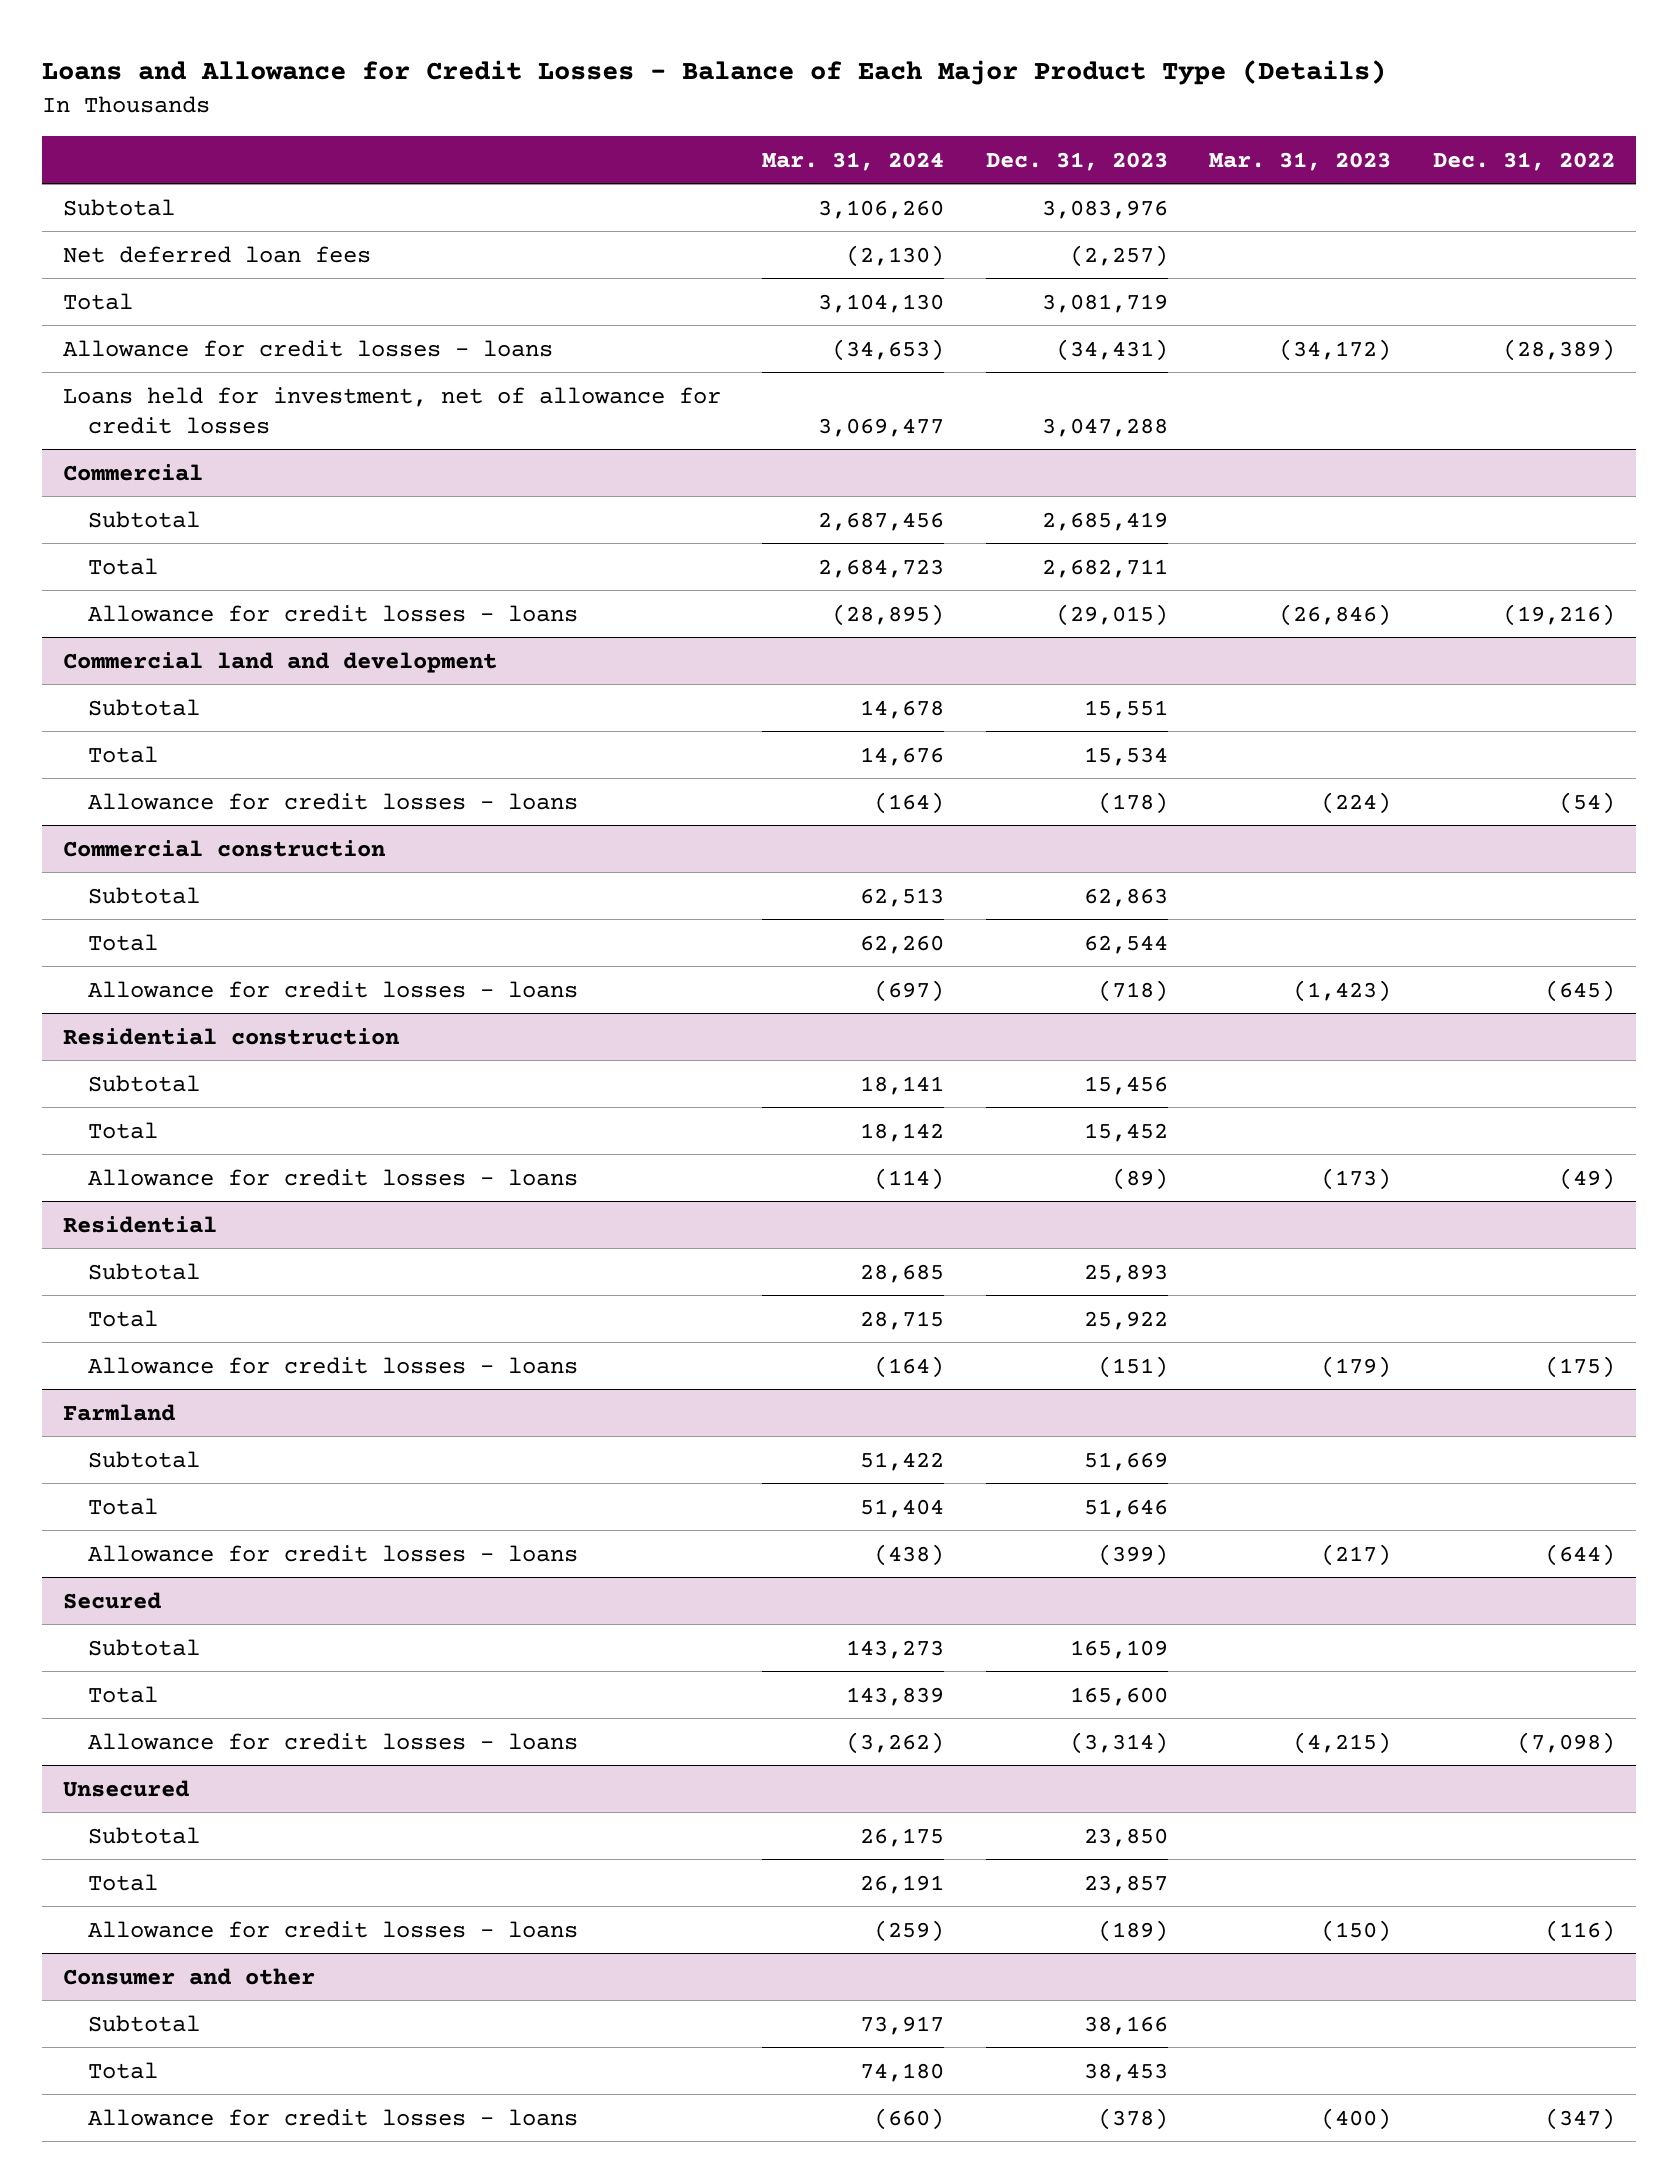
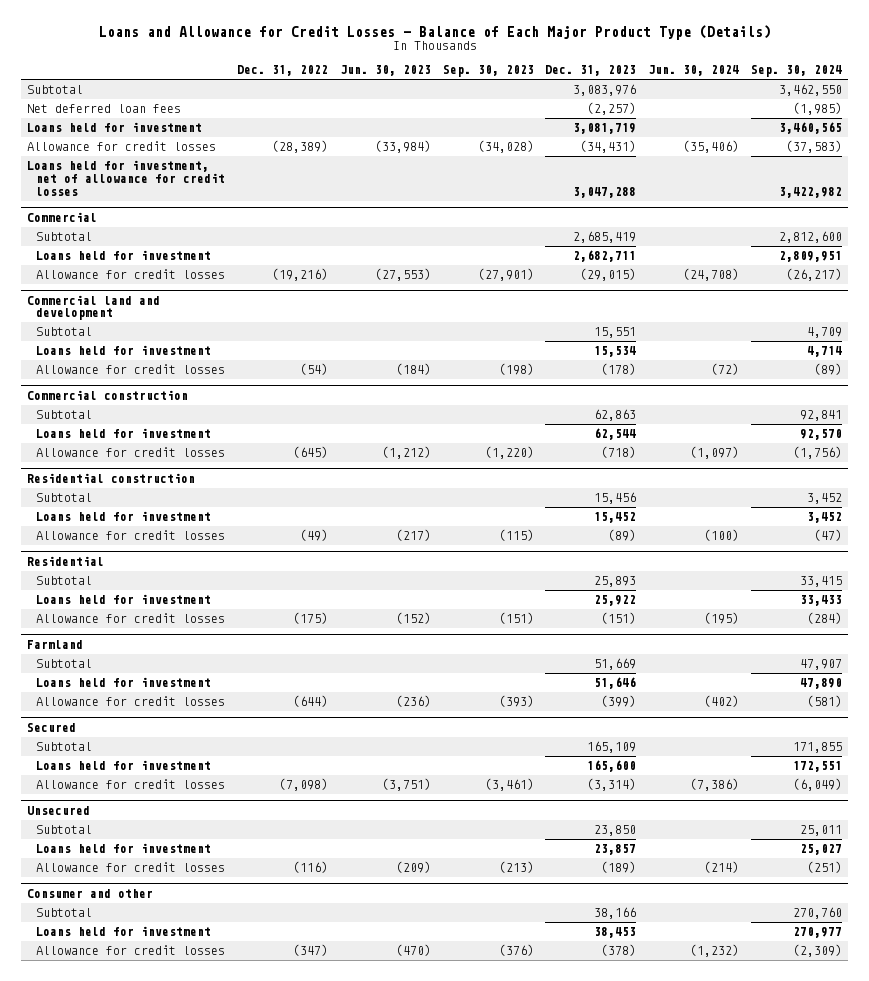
- | Mar. 31, 2024 | Dec. 31, 2023 | Mar. 31, 2023 | Dec. 31, 2022
+ | Dec. 31, 2022 | Jun. 30, 2023 | Sep. 30, 2023 | Dec. 31, 2023 | Jun. 30, 2024 | Sep. 30, 2024
- Total | 3,104,130 | 3,081,719 | |
- Allowance for credit losses - loans | (34,653) | (34,431) | (34,172) | (28,389)
+ Loans held for investment | | | | 3,081,719 | | 3,460,565
+ Allowance for credit losses | (28,389) | (33,984) | (34,028) | (34,431) | (35,406) | (37,583)
@ Commercial
- Total | 2,684,723 | 2,682,711 | |
- Allowance for credit losses - loans | (28,895) | (29,015) | (26,846) | (19,216)
+ Loans held for investment | | | | 2,682,711 | | 2,809,951
+ Allowance for credit losses | (19,216) | (27,553) | (27,901) | (29,015) | (24,708) | (26,217)
@ Commercial land and development
- Total | 14,676 | 15,534 | |
- Allowance for credit losses - loans | (164) | (178) | (224) | (54)
+ Loans held for investment | | | | 15,534 | | 4,714
+ Allowance for credit losses | (54) | (184) | (198) | (178) | (72) | (89)
@ Commercial construction
- Total | 62,260 | 62,544 | |
- Allowance for credit losses - loans | (697) | (718) | (1,423) | (645)
+ Loans held for investment | | | | 62,544 | | 92,570
+ Allowance for credit losses | (645) | (1,212) | (1,220) | (718) | (1,097) | (1,756)
@ Residential construction
- Total | 18,142 | 15,452 | |
- Allowance for credit losses - loans | (114) | (89) | (173) | (49)
+ Loans held for investment | | | | 15,452 | | 3,452
+ Allowance for credit losses | (49) | (217) | (115) | (89) | (100) | (47)
@ Residential
- Total | 28,715 | 25,922 | |
- Allowance for credit losses - loans | (164) | (151) | (179) | (175)
+ Loans held for investment | | | | 25,922 | | 33,433
+ Allowance for credit losses | (175) | (152) | (151) | (151) | (195) | (284)
@ Farmland
- Total | 51,404 | 51,646 | |
- Allowance for credit losses - loans | (438) | (399) | (217) | (644)
+ Loans held for investment | | | | 51,646 | | 47,890
+ Allowance for credit losses | (644) | (236) | (393) | (399) | (402) | (581)
@ Secured
- Total | 143,839 | 165,600 | |
- Allowance for credit losses - loans | (3,262) | (3,314) | (4,215) | (7,098)
+ Loans held for investment | | | | 165,600 | | 172,551
+ Allowance for credit losses | (7,098) | (3,751) | (3,461) | (3,314) | (7,386) | (6,049)
@ Unsecured
- Total | 26,191 | 23,857 | |
- Allowance for credit losses - loans | (259) | (189) | (150) | (116)
+ Loans held for investment | | | | 23,857 | | 25,027
+ Allowance for credit losses | (116) | (209) | (213) | (189) | (214) | (251)
@ Consumer and other
- Total | 74,180 | 38,453 | |
- Allowance for credit losses - loans | (660) | (378) | (400) | (347)
+ Loans held for investment | | | | 38,453 | | 270,977
+ Allowance for credit losses | (347) | (470) | (376) | (378) | (1,232) | (2,309)

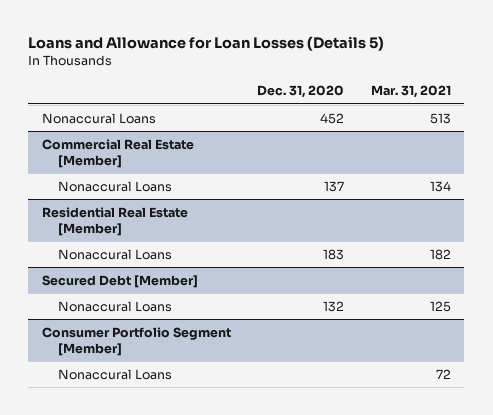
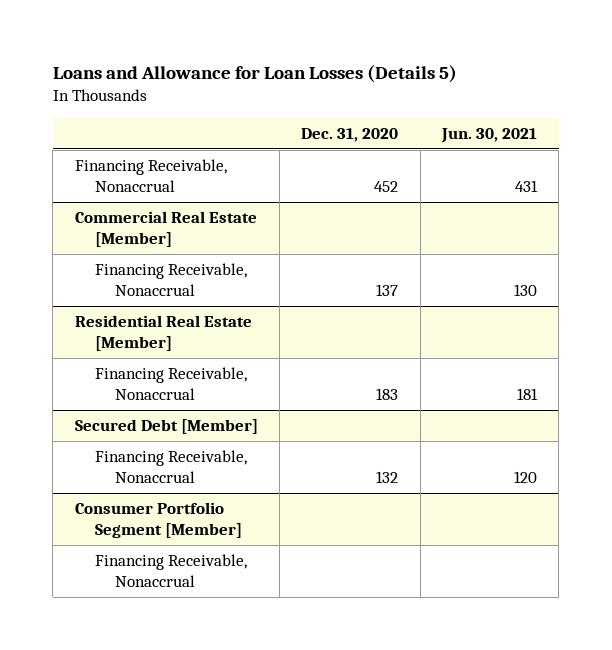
- | Dec. 31, 2020 | Mar. 31, 2021
+ | Dec. 31, 2020 | Jun. 30, 2021
- Nonaccural Loans | 452 | 513
+ Financing Receivable, Nonaccrual | 452 | 431
@ Commercial Real Estate [Member]
- Nonaccural Loans | 137 | 134
+ Financing Receivable, Nonaccrual | 137 | 130
@ Residential Real Estate [Member]
- Nonaccural Loans | 183 | 182
+ Financing Receivable, Nonaccrual | 183 | 181
@ Secured Debt [Member]
- Nonaccural Loans | 132 | 125
+ Financing Receivable, Nonaccrual | 132 | 120
@ Consumer Portfolio Segment [Member]
- Nonaccural Loans | | 72
+ Financing Receivable, Nonaccrual

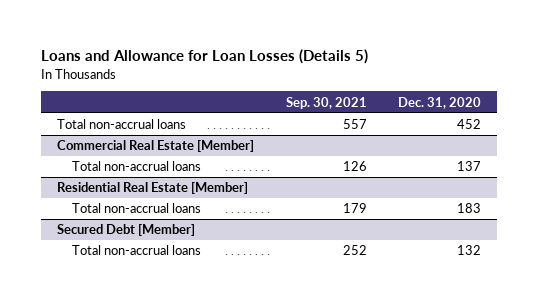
- | Dec. 31, 2020 | Jun. 30, 2021
+ | Sep. 30, 2021 | Dec. 31, 2020
- Financing Receivable, Nonaccrual | 452 | 431
+ Total non-accrual loans | 557 | 452
@ Commercial Real Estate [Member]
- Financing Receivable, Nonaccrual | 137 | 130
+ Total non-accrual loans | 126 | 137
@ Residential Real Estate [Member]
- Financing Receivable, Nonaccrual | 183 | 181
+ Total non-accrual loans | 179 | 183
@ Secured Debt [Member]
- Financing Receivable, Nonaccrual | 132 | 120
- Consumer Portfolio Segment [Member]
- Financing Receivable, Nonaccrual
@ Secured Debt [Member]
+ Total non-accrual loans | 252 | 132

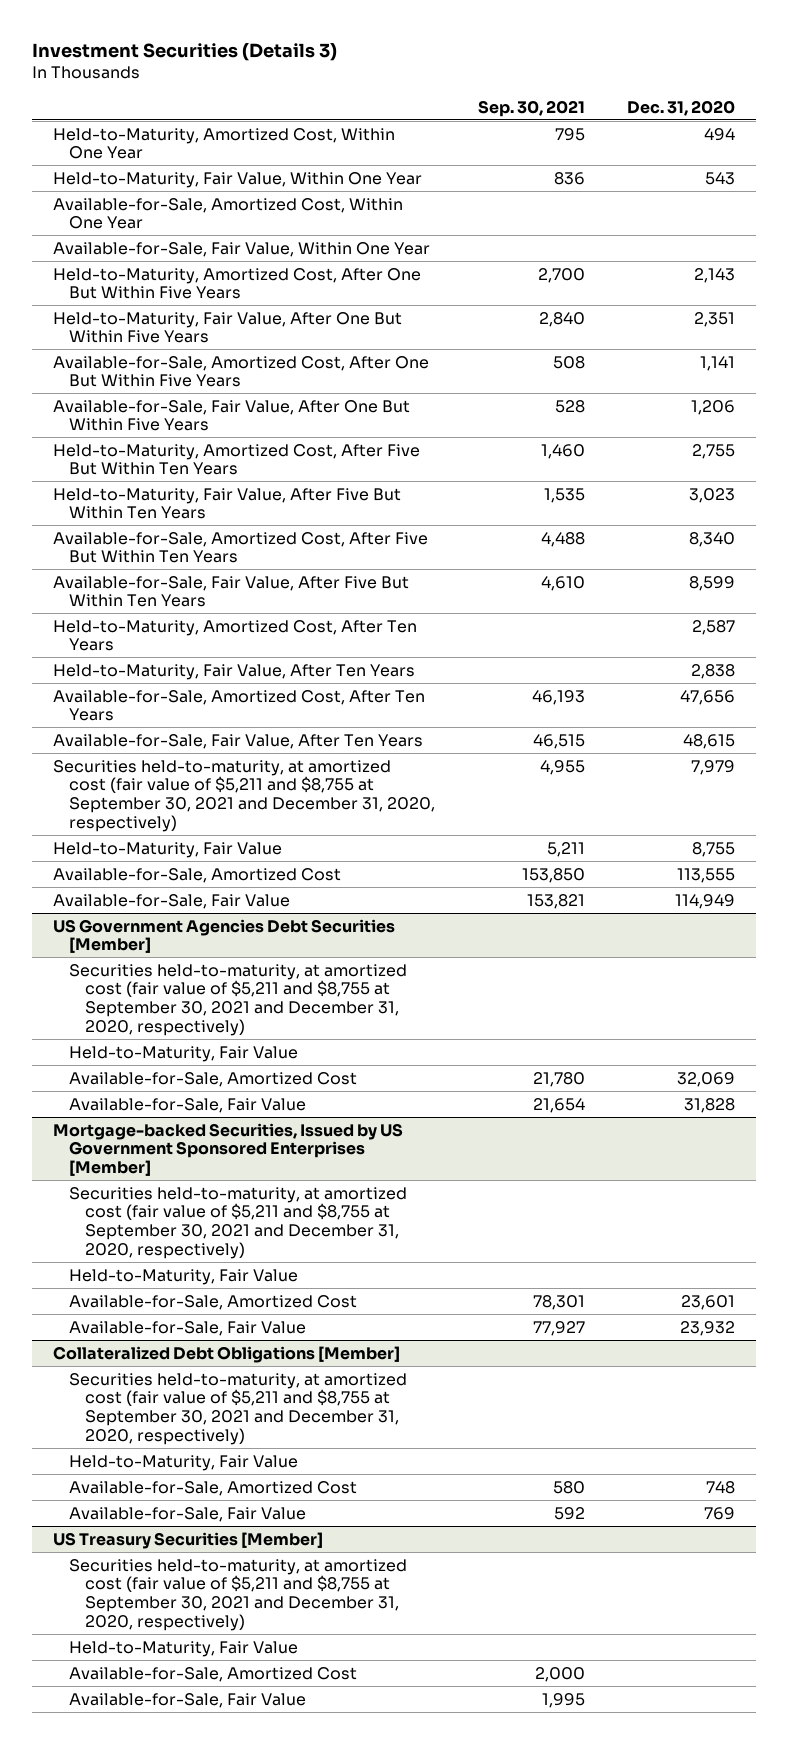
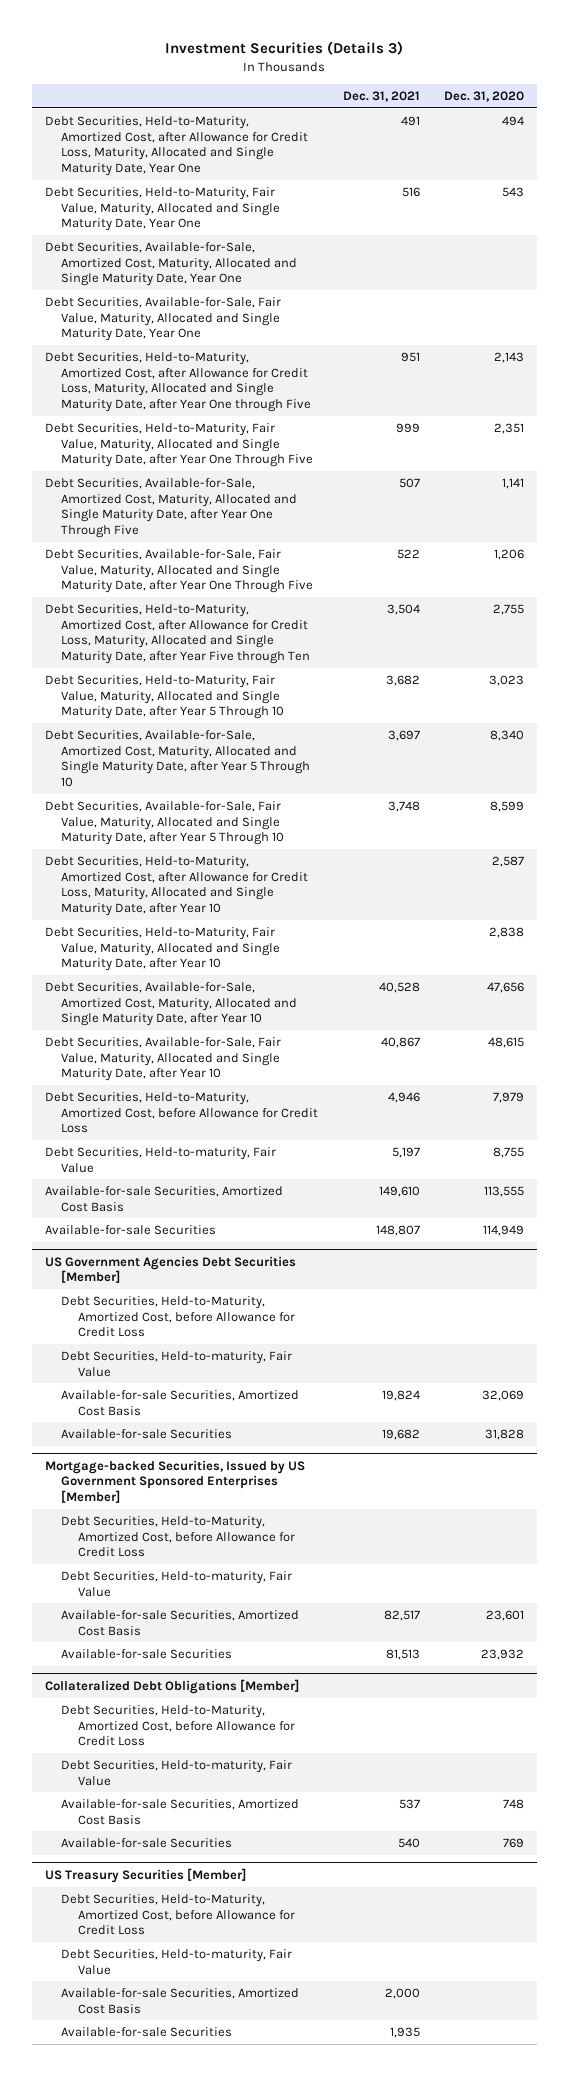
- | Sep. 30, 2021 | Dec. 31, 2020
+ | Dec. 31, 2021 | Dec. 31, 2020
- Held-to-Maturity, Amortized Cost, Within One Year | 795 | 494
- Held-to-Maturity, Fair Value, Within One Year | 836 | 543
- Available-for-Sale, Amortized Cost, Within One Year
- Available-for-Sale, Fair Value, Within One Year
- Held-to-Maturity, Amortized Cost, After One But Within Five Years | 2,700 | 2,143
- Held-to-Maturity, Fair Value, After One But Within Five Years | 2,840 | 2,351
- Available-for-Sale, Amortized Cost, After One But Within Five Years | 508 | 1,141
- Available-for-Sale, Fair Value, After One But Within Five Years | 528 | 1,206
- Held-to-Maturity, Amortized Cost, After Five But Within Ten Years | 1,460 | 2,755
- Held-to-Maturity, Fair Value, After Five But Within Ten Years | 1,535 | 3,023
- Available-for-Sale, Amortized Cost, After Five But Within Ten Years | 4,488 | 8,340
- Available-for-Sale, Fair Value, After Five But Within Ten Years | 4,610 | 8,599
- Held-to-Maturity, Amortized Cost, After Ten Years | | 2,587
- Held-to-Maturity, Fair Value, After Ten Years | | 2,838
- Available-for-Sale, Amortized Cost, After Ten Years | 46,193 | 47,656
- Available-for-Sale, Fair Value, After Ten Years | 46,515 | 48,615
- Securities held-to-maturity, at amortized cost (fair value of $5,211 and $8,755 at September 30, 2021 and December 31, 2020, respectively) | 4,955 | 7,979
- Held-to-Maturity, Fair Value | 5,211 | 8,755
- Available-for-Sale, Amortized Cost | 153,850 | 113,555
- Available-for-Sale, Fair Value | 153,821 | 114,949
+ Debt Securities, Held-to-Maturity, Amortized Cost, after Allowance for Credit Loss, Maturity, Allocated and Single Maturity Date, Year One | 491 | 494
+ Debt Securities, Held-to-Maturity, Fair Value, Maturity, Allocated and Single Maturity Date, Year One | 516 | 543
+ Debt Securities, Available-for-Sale, Amortized Cost, Maturity, Allocated and Single Maturity Date, Year One
+ Debt Securities, Available-for-Sale, Fair Value, Maturity, Allocated and Single Maturity Date, Year One
+ Debt Securities, Held-to-Maturity, Amortized Cost, after Allowance for Credit Loss, Maturity, Allocated and Single Maturity Date, after Year One through Five | 951 | 2,143
+ Debt Securities, Held-to-Maturity, Fair Value, Maturity, Allocated and Single Maturity Date, after Year One Through Five | 999 | 2,351
+ Debt Securities, Available-for-Sale, Amortized Cost, Maturity, Allocated and Single Maturity Date, after Year One Through Five | 507 | 1,141
+ Debt Securities, Available-for-Sale, Fair Value, Maturity, Allocated and Single Maturity Date, after Year One Through Five | 522 | 1,206
+ Debt Securities, Held-to-Maturity, Amortized Cost, after Allowance for Credit Loss, Maturity, Allocated and Single Maturity Date, after Year Five through Ten | 3,504 | 2,755
+ Debt Securities, Held-to-Maturity, Fair Value, Maturity, Allocated and Single Maturity Date, after Year 5 Through 10 | 3,682 | 3,023
+ Debt Securities, Available-for-Sale, Amortized Cost, Maturity, Allocated and Single Maturity Date, after Year 5 Through 10 | 3,697 | 8,340
+ Debt Securities, Available-for-Sale, Fair Value, Maturity, Allocated and Single Maturity Date, after Year 5 Through 10 | 3,748 | 8,599
+ Debt Securities, Held-to-Maturity, Amortized Cost, after Allowance for Credit Loss, Maturity, Allocated and Single Maturity Date, after Year 10 | | 2,587
+ Debt Securities, Held-to-Maturity, Fair Value, Maturity, Allocated and Single Maturity Date, after Year 10 | | 2,838
+ Debt Securities, Available-for-Sale, Amortized Cost, Maturity, Allocated and Single Maturity Date, after Year 10 | 40,528 | 47,656
+ Debt Securities, Available-for-Sale, Fair Value, Maturity, Allocated and Single Maturity Date, after Year 10 | 40,867 | 48,615
+ Debt Securities, Held-to-Maturity, Amortized Cost, before Allowance for Credit Loss | 4,946 | 7,979
+ Debt Securities, Held-to-maturity, Fair Value | 5,197 | 8,755
+ Available-for-sale Securities, Amortized Cost Basis | 149,610 | 113,555
+ Available-for-sale Securities | 148,807 | 114,949
@ US Government Agencies Debt Securities [Member]
- Securities held-to-maturity, at amortized cost (fair value of $5,211 and $8,755 at September 30, 2021 and December 31, 2020, respectively)
- Held-to-Maturity, Fair Value
- Available-for-Sale, Amortized Cost | 21,780 | 32,069
- Available-for-Sale, Fair Value | 21,654 | 31,828
+ Debt Securities, Held-to-Maturity, Amortized Cost, before Allowance for Credit Loss
+ Debt Securities, Held-to-maturity, Fair Value
+ Available-for-sale Securities, Amortized Cost Basis | 19,824 | 32,069
+ Available-for-sale Securities | 19,682 | 31,828
@ Mortgage-backed Securities, Issued by US Government Sponsored Enterprises [Member]
- Securities held-to-maturity, at amortized cost (fair value of $5,211 and $8,755 at September 30, 2021 and December 31, 2020, respectively)
- Held-to-Maturity, Fair Value
- Available-for-Sale, Amortized Cost | 78,301 | 23,601
- Available-for-Sale, Fair Value | 77,927 | 23,932
+ Debt Securities, Held-to-Maturity, Amortized Cost, before Allowance for Credit Loss
+ Debt Securities, Held-to-maturity, Fair Value
+ Available-for-sale Securities, Amortized Cost Basis | 82,517 | 23,601
+ Available-for-sale Securities | 81,513 | 23,932
@ Collateralized Debt Obligations [Member]
- Securities held-to-maturity, at amortized cost (fair value of $5,211 and $8,755 at September 30, 2021 and December 31, 2020, respectively)
- Held-to-Maturity, Fair Value
- Available-for-Sale, Amortized Cost | 580 | 748
- Available-for-Sale, Fair Value | 592 | 769
+ Debt Securities, Held-to-Maturity, Amortized Cost, before Allowance for Credit Loss
+ Debt Securities, Held-to-maturity, Fair Value
+ Available-for-sale Securities, Amortized Cost Basis | 537 | 748
+ Available-for-sale Securities | 540 | 769
@ US Treasury Securities [Member]
- Securities held-to-maturity, at amortized cost (fair value of $5,211 and $8,755 at September 30, 2021 and December 31, 2020, respectively)
- Held-to-Maturity, Fair Value
- Available-for-Sale, Amortized Cost | 2,000 |
- Available-for-Sale, Fair Value | 1,995 |
+ Debt Securities, Held-to-Maturity, Amortized Cost, before Allowance for Credit Loss
+ Debt Securities, Held-to-maturity, Fair Value
+ Available-for-sale Securities, Amortized Cost Basis | 2,000 |
+ Available-for-sale Securities | 1,935 |

